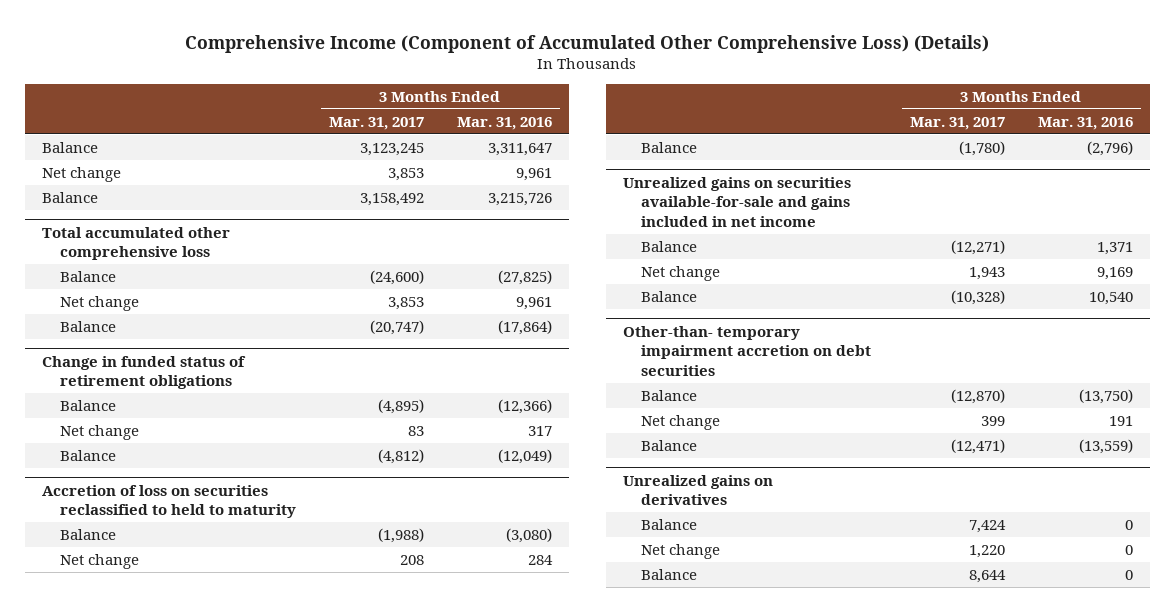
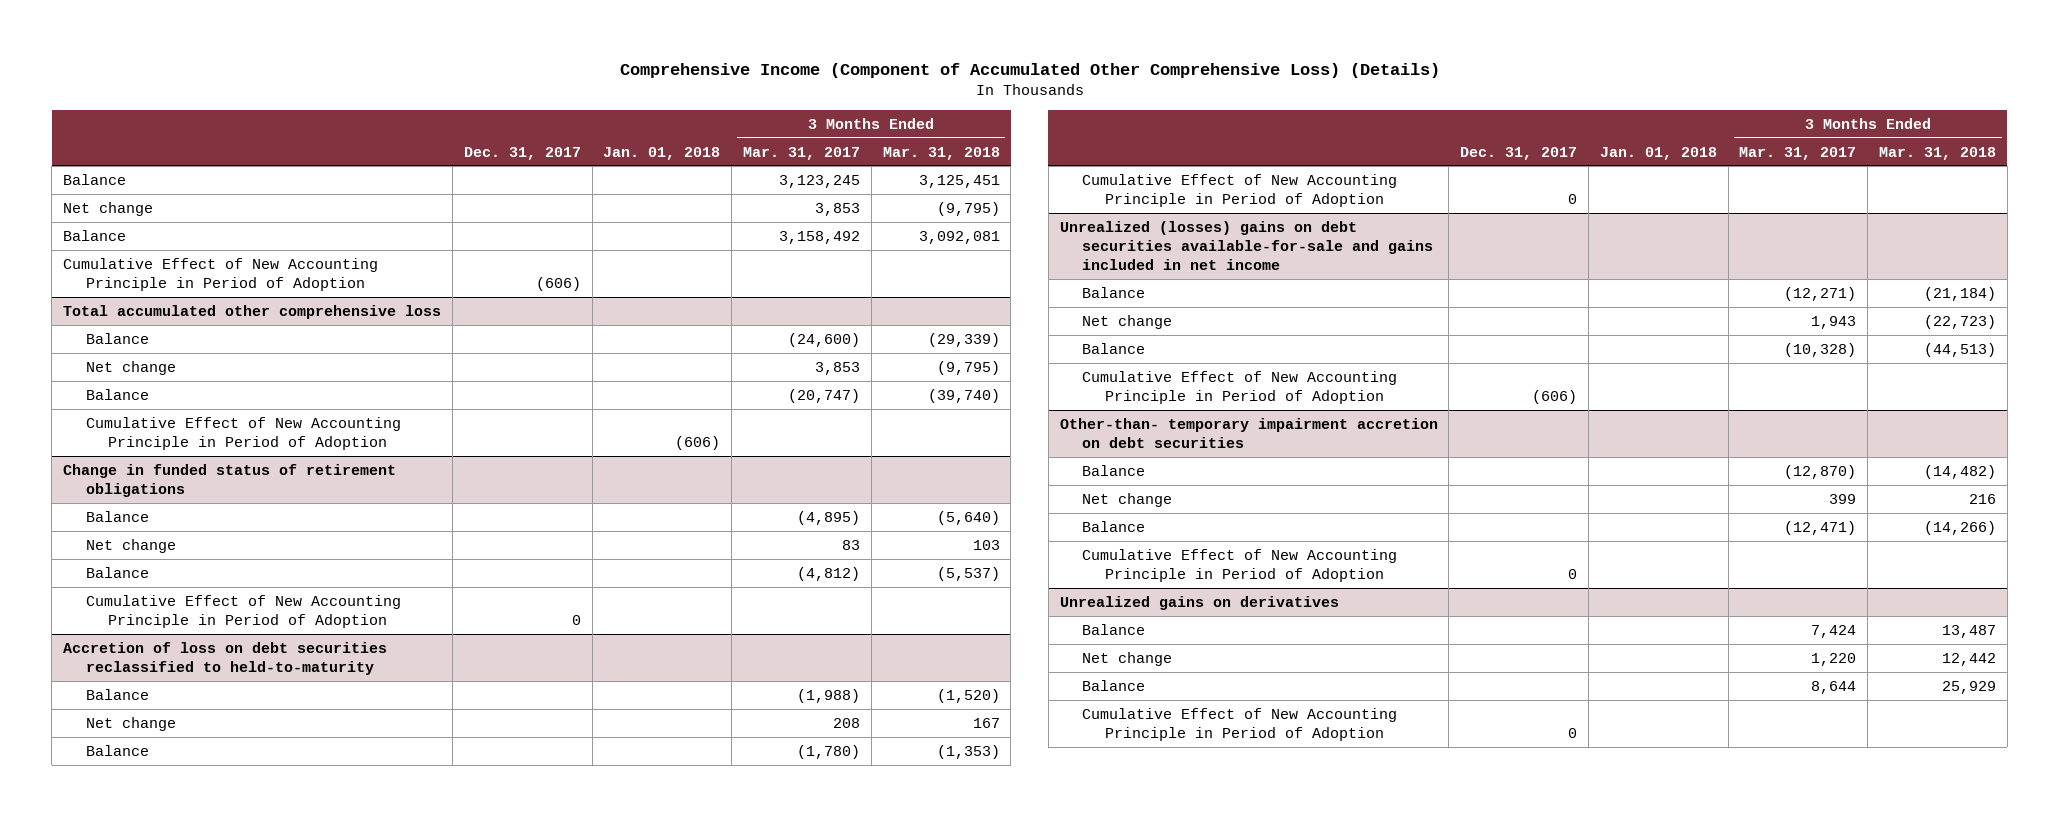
- | 3 Months Ended Mar. 31, 2017 | 3 Months Ended Mar. 31, 2016
+ | Dec. 31, 2017 | Jan. 01, 2018 | 3 Months Ended Mar. 31, 2017 | 3 Months Ended Mar. 31, 2018
+ Cumulative Effect of New Accounting Principle in Period of Adoption | (606) | | |
@ Total accumulated other comprehensive loss
+ Cumulative Effect of New Accounting Principle in Period of Adoption | | (606) | |
- Accretion of loss on securities reclassified to held to maturity
@ Change in funded status of retirement obligations
+ Cumulative Effect of New Accounting Principle in Period of Adoption | 0 | | |
+ Accretion of loss on debt securities reclassified to held-to-maturity
- Unrealized gains on securities available-for-sale and gains included in net income
+ Cumulative Effect of New Accounting Principle in Period of Adoption | 0 | | |
+ Unrealized (losses) gains on debt securities available-for-sale and gains included in net income
+ Cumulative Effect of New Accounting Principle in Period of Adoption | (606) | | |
@ Other-than- temporary impairment accretion on debt securities
+ Cumulative Effect of New Accounting Principle in Period of Adoption | 0 | | |
@ Unrealized gains on derivatives
+ Cumulative Effect of New Accounting Principle in Period of Adoption | 0 | | |

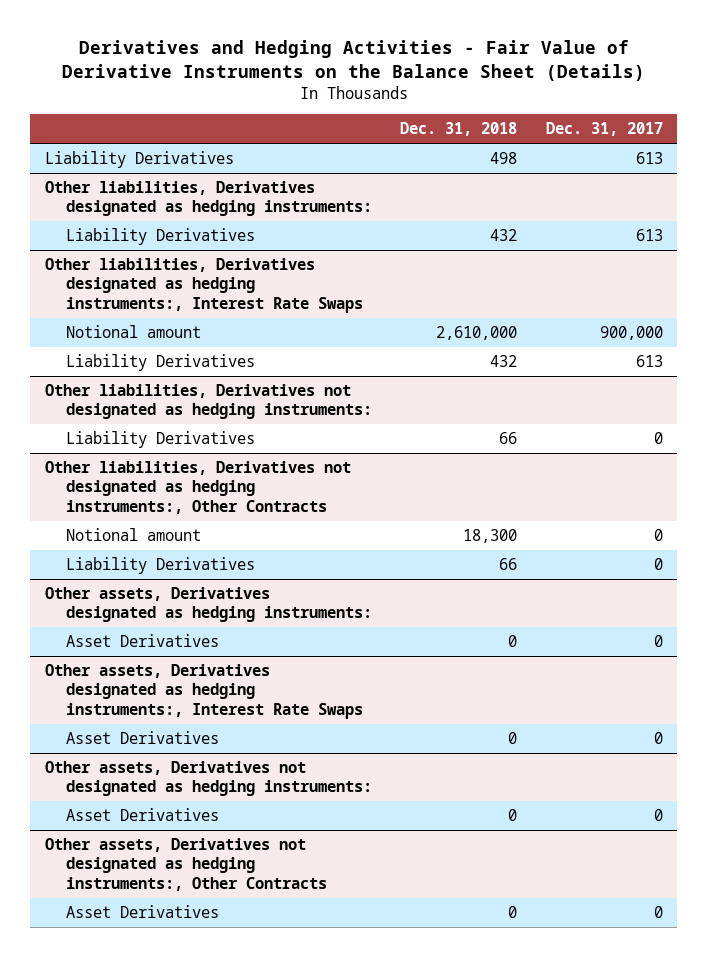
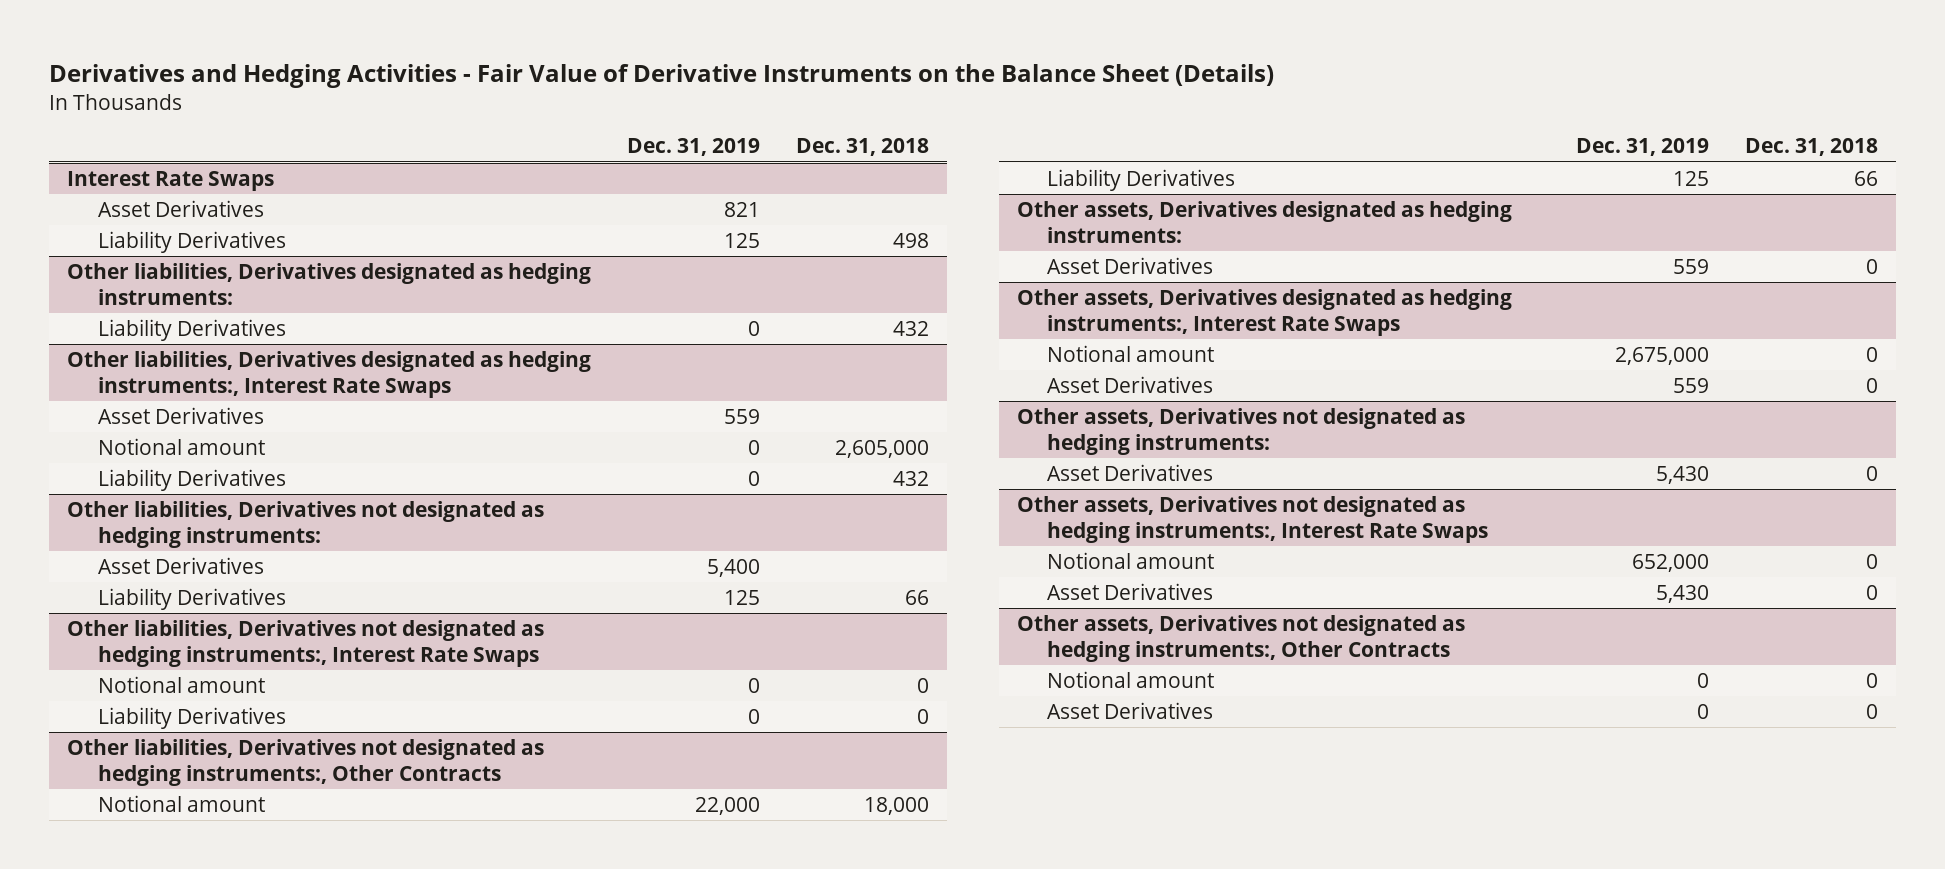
- | Dec. 31, 2018 | Dec. 31, 2017
+ | Dec. 31, 2019 | Dec. 31, 2018
+ Interest Rate Swaps
+ Asset Derivatives | 821 |
@ Other liabilities, Derivatives designated as hedging instruments:, Interest Rate Swaps
- Notional amount | 2,610,000 | 900,000
+ Asset Derivatives | 559 |
+ Notional amount | 0 | 2,605,000
@ Other liabilities, Derivatives not designated as hedging instruments:
+ Asset Derivatives | 5,400 |
+ Other liabilities, Derivatives not designated as hedging instruments:, Interest Rate Swaps
+ Notional amount | 0 | 0
+ Liability Derivatives | 0 | 0
@ Other liabilities, Derivatives not designated as hedging instruments:, Other Contracts
- Notional amount | 18,300 | 0
+ Notional amount | 22,000 | 18,000
@ Other assets, Derivatives designated as hedging instruments:, Interest Rate Swaps
+ Notional amount | 2,675,000 | 0
+ Other assets, Derivatives not designated as hedging instruments:, Interest Rate Swaps
+ Notional amount | 652,000 | 0
+ Asset Derivatives | 5,430 | 0
@ Other assets, Derivatives not designated as hedging instruments:, Other Contracts
+ Notional amount | 0 | 0

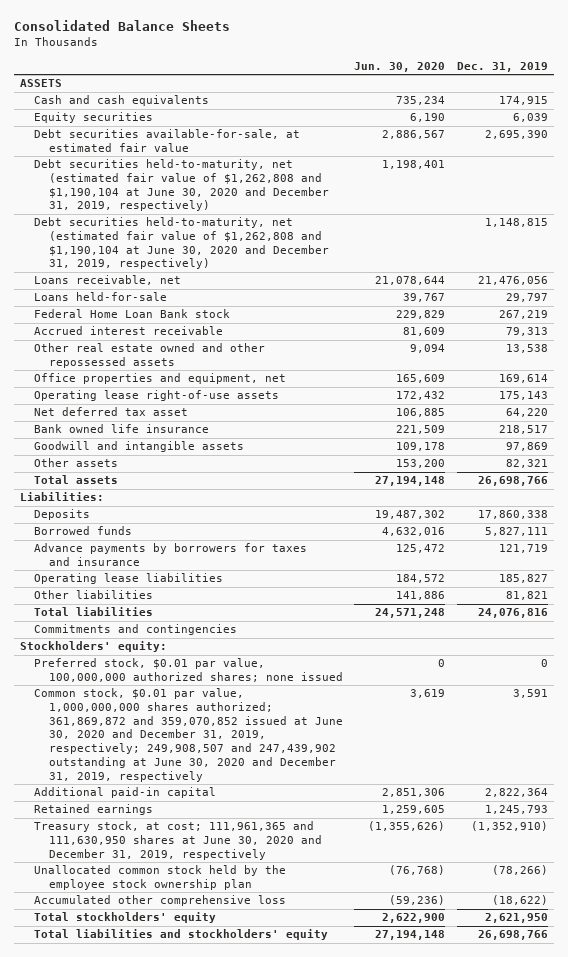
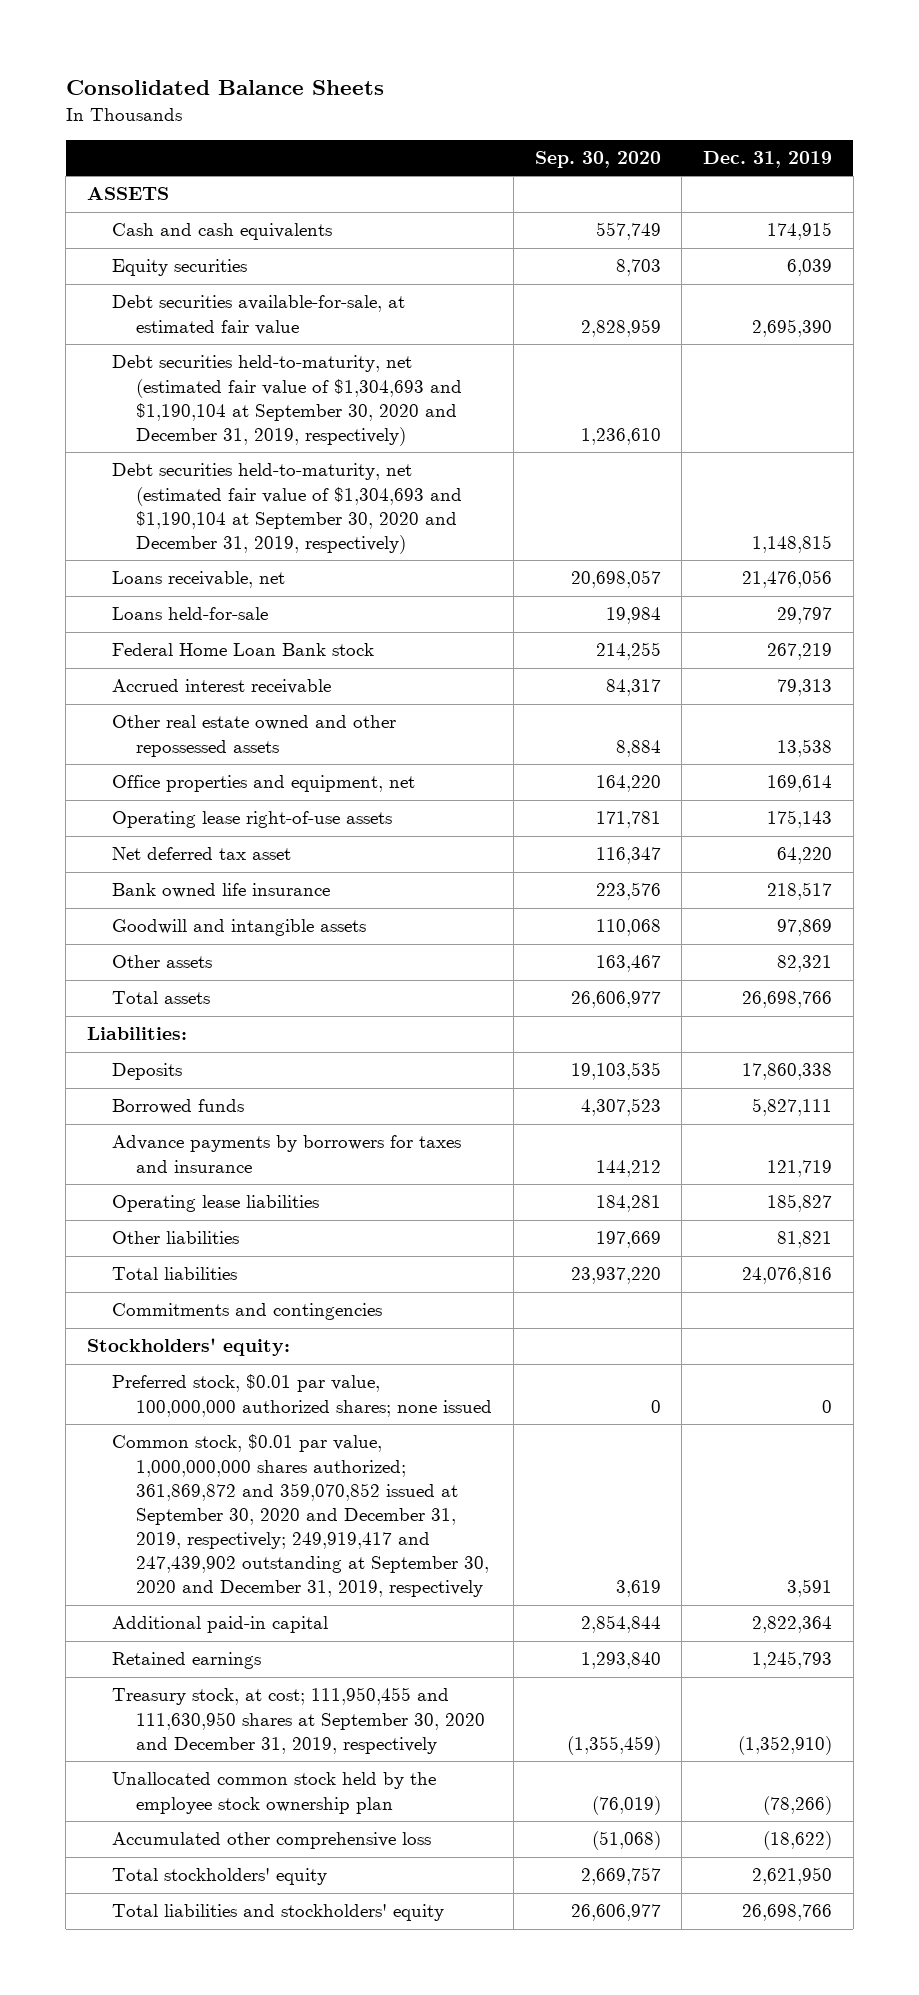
- | Jun. 30, 2020 | Dec. 31, 2019
+ | Sep. 30, 2020 | Dec. 31, 2019
- Debt securities held-to-maturity, net (estimated fair value of $1,262,808 and $1,190,104 at June 30, 2020 and December 31, 2019, respectively) | 1,198,401 |
- Debt securities held-to-maturity, net (estimated fair value of $1,262,808 and $1,190,104 at June 30, 2020 and December 31, 2019, respectively) | | 1,148,815
+ Debt securities held-to-maturity, net (estimated fair value of $1,304,693 and $1,190,104 at September 30, 2020 and December 31, 2019, respectively) | 1,236,610 |
+ Debt securities held-to-maturity, net (estimated fair value of $1,304,693 and $1,190,104 at September 30, 2020 and December 31, 2019, respectively) | | 1,148,815
- Common stock, $0.01 par value, 1,000,000,000 shares authorized; 361,869,872 and 359,070,852 issued at June 30, 2020 and December 31, 2019, respectively; 249,908,507 and 247,439,902 outstanding at June 30, 2020 and December 31, 2019, respectively | 3,619 | 3,591
+ Common stock, $0.01 par value, 1,000,000,000 shares authorized; 361,869,872 and 359,070,852 issued at September 30, 2020 and December 31, 2019, respectively; 249,919,417 and 247,439,902 outstanding at September 30, 2020 and December 31, 2019, respectively | 3,619 | 3,591
- Treasury stock, at cost; 111,961,365 and 111,630,950 shares at June 30, 2020 and December 31, 2019, respectively | (1,355,626) | (1,352,910)
+ Treasury stock, at cost; 111,950,455 and 111,630,950 shares at September 30, 2020 and December 31, 2019, respectively | (1,355,459) | (1,352,910)

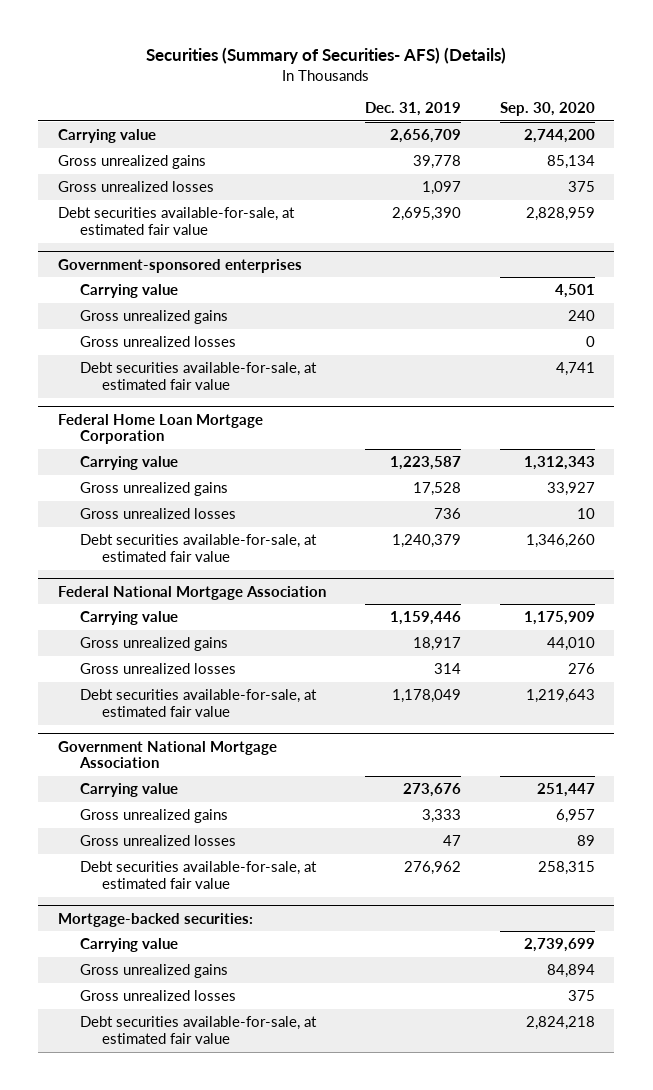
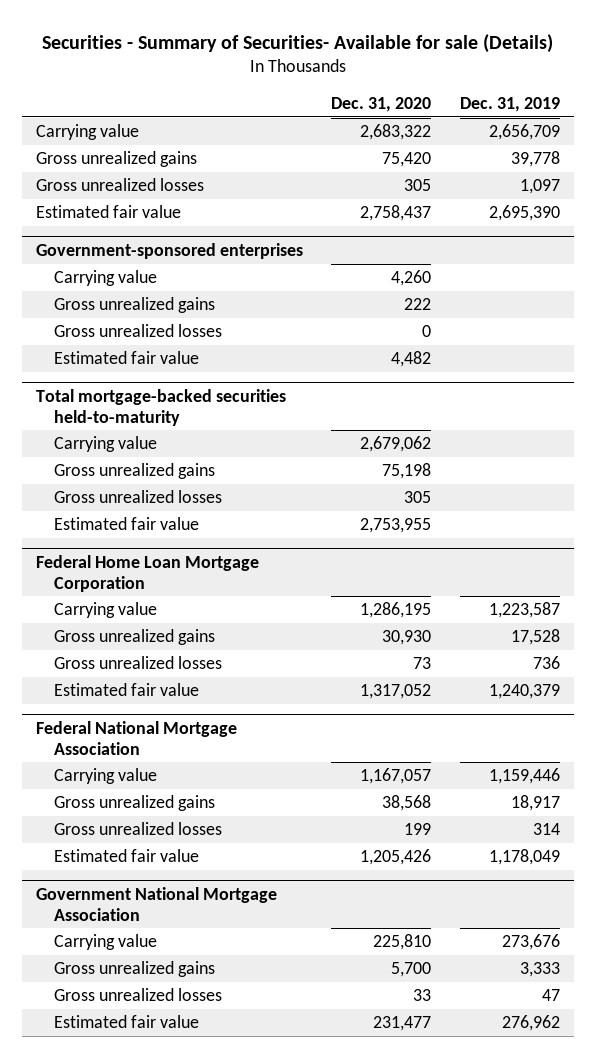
- Securities (Summary of Securities- AFS) (Details)
+ Securities - Summary of Securities- Available for sale (Details)
- | Dec. 31, 2019 | Sep. 30, 2020
+ | Dec. 31, 2020 | Dec. 31, 2019
- Debt securities available-for-sale, at estimated fair value | 2,695,390 | 2,828,959
+ Estimated fair value | 2,758,437 | 2,695,390
@ Government-sponsored enterprises
- Debt securities available-for-sale, at estimated fair value | | 4,741
+ Estimated fair value | 4,482 |
+ Total mortgage-backed securities held-to-maturity
+ Carrying value | 2,679,062 |
+ Gross unrealized gains | 75,198 |
+ Gross unrealized losses | 305 |
+ Estimated fair value | 2,753,955 |
@ Federal Home Loan Mortgage Corporation
- Debt securities available-for-sale, at estimated fair value | 1,240,379 | 1,346,260
+ Estimated fair value | 1,317,052 | 1,240,379
@ Federal National Mortgage Association
- Debt securities available-for-sale, at estimated fair value | 1,178,049 | 1,219,643
+ Estimated fair value | 1,205,426 | 1,178,049
@ Government National Mortgage Association
- Debt securities available-for-sale, at estimated fair value | 276,962 | 258,315
- Mortgage-backed securities:
- Carrying value | | 2,739,699
- Gross unrealized gains | | 84,894
- Gross unrealized losses | | 375
- Debt securities available-for-sale, at estimated fair value | | 2,824,218
@ Government National Mortgage Association
+ Estimated fair value | 231,477 | 276,962

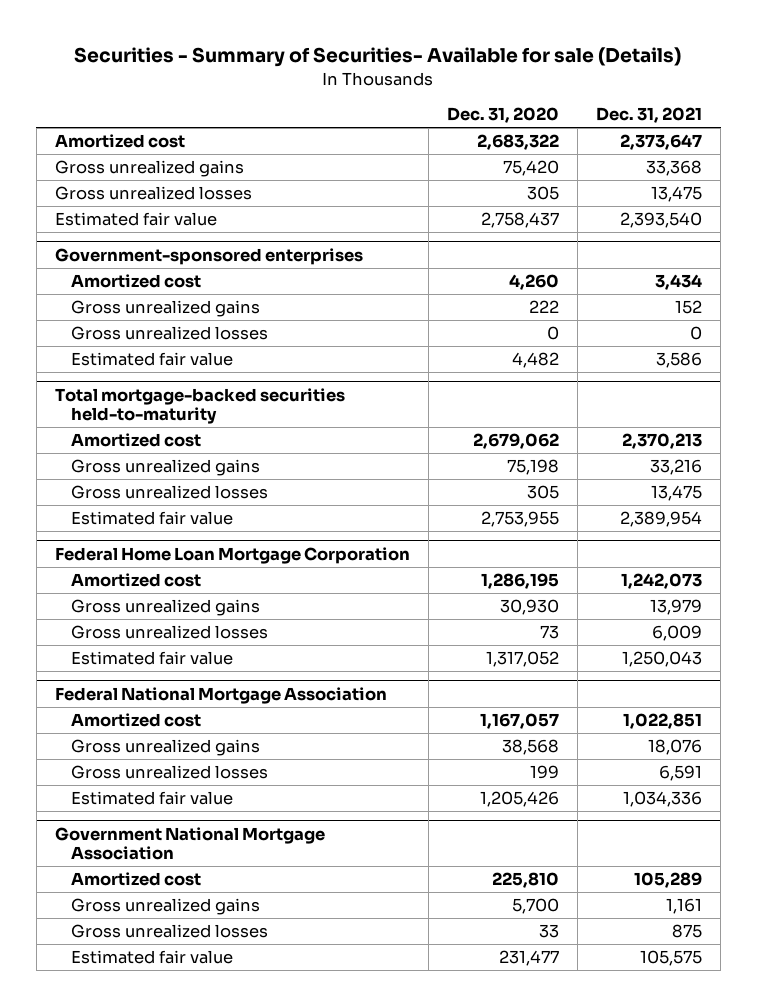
- | Dec. 31, 2020 | Dec. 31, 2019
+ | Dec. 31, 2020 | Dec. 31, 2021
- Carrying value | 2,683,322 | 2,656,709
+ Amortized cost | 2,683,322 | 2,373,647
@ Government-sponsored enterprises
- Carrying value | 4,260 |
+ Amortized cost | 4,260 | 3,434
@ Total mortgage-backed securities held-to-maturity
- Carrying value | 2,679,062 |
+ Amortized cost | 2,679,062 | 2,370,213
@ Federal Home Loan Mortgage Corporation
- Carrying value | 1,286,195 | 1,223,587
+ Amortized cost | 1,286,195 | 1,242,073
@ Federal National Mortgage Association
- Carrying value | 1,167,057 | 1,159,446
+ Amortized cost | 1,167,057 | 1,022,851
@ Government National Mortgage Association
- Carrying value | 225,810 | 273,676
+ Amortized cost | 225,810 | 105,289

